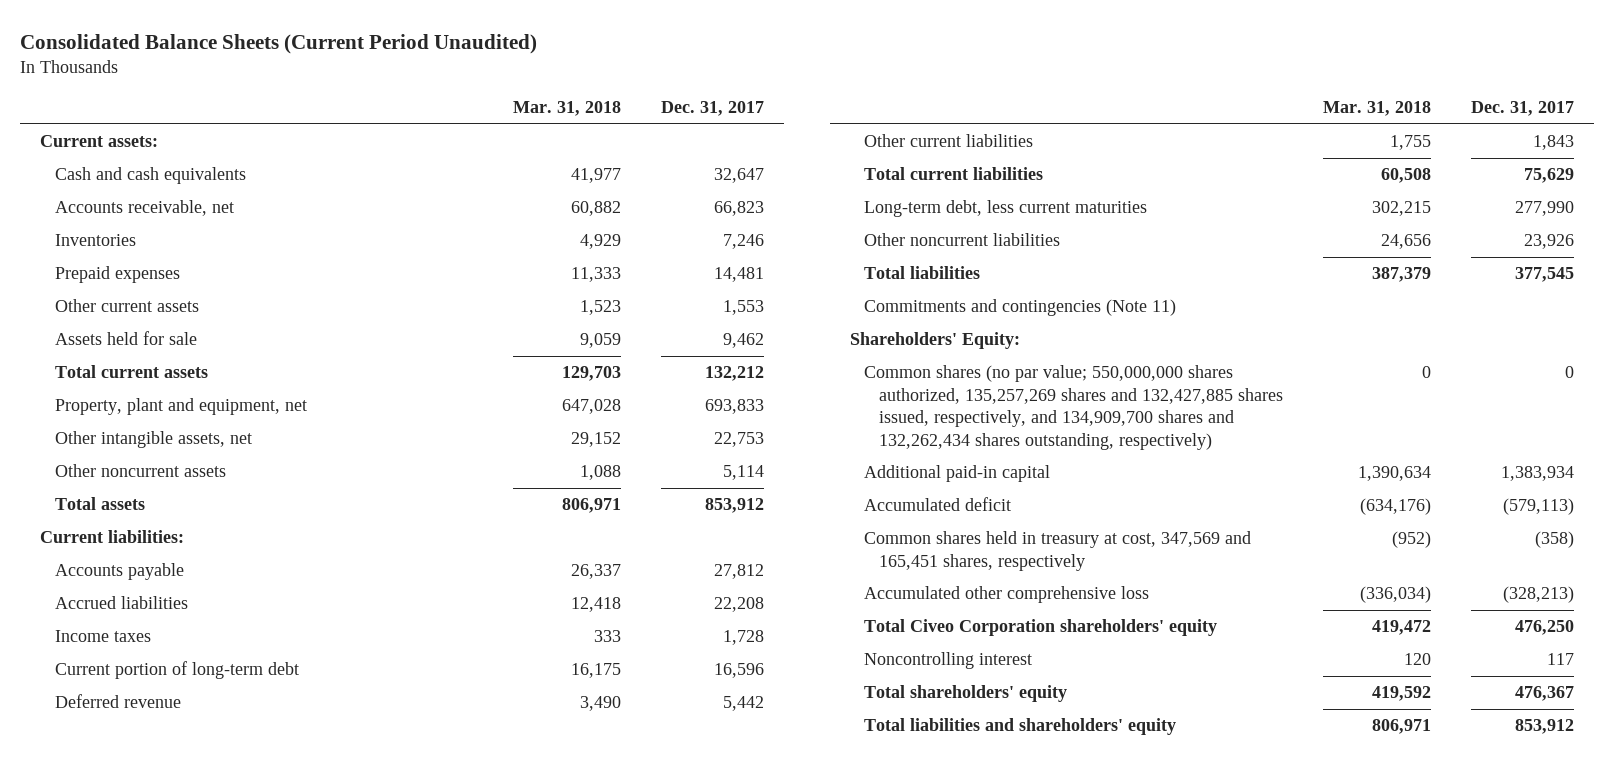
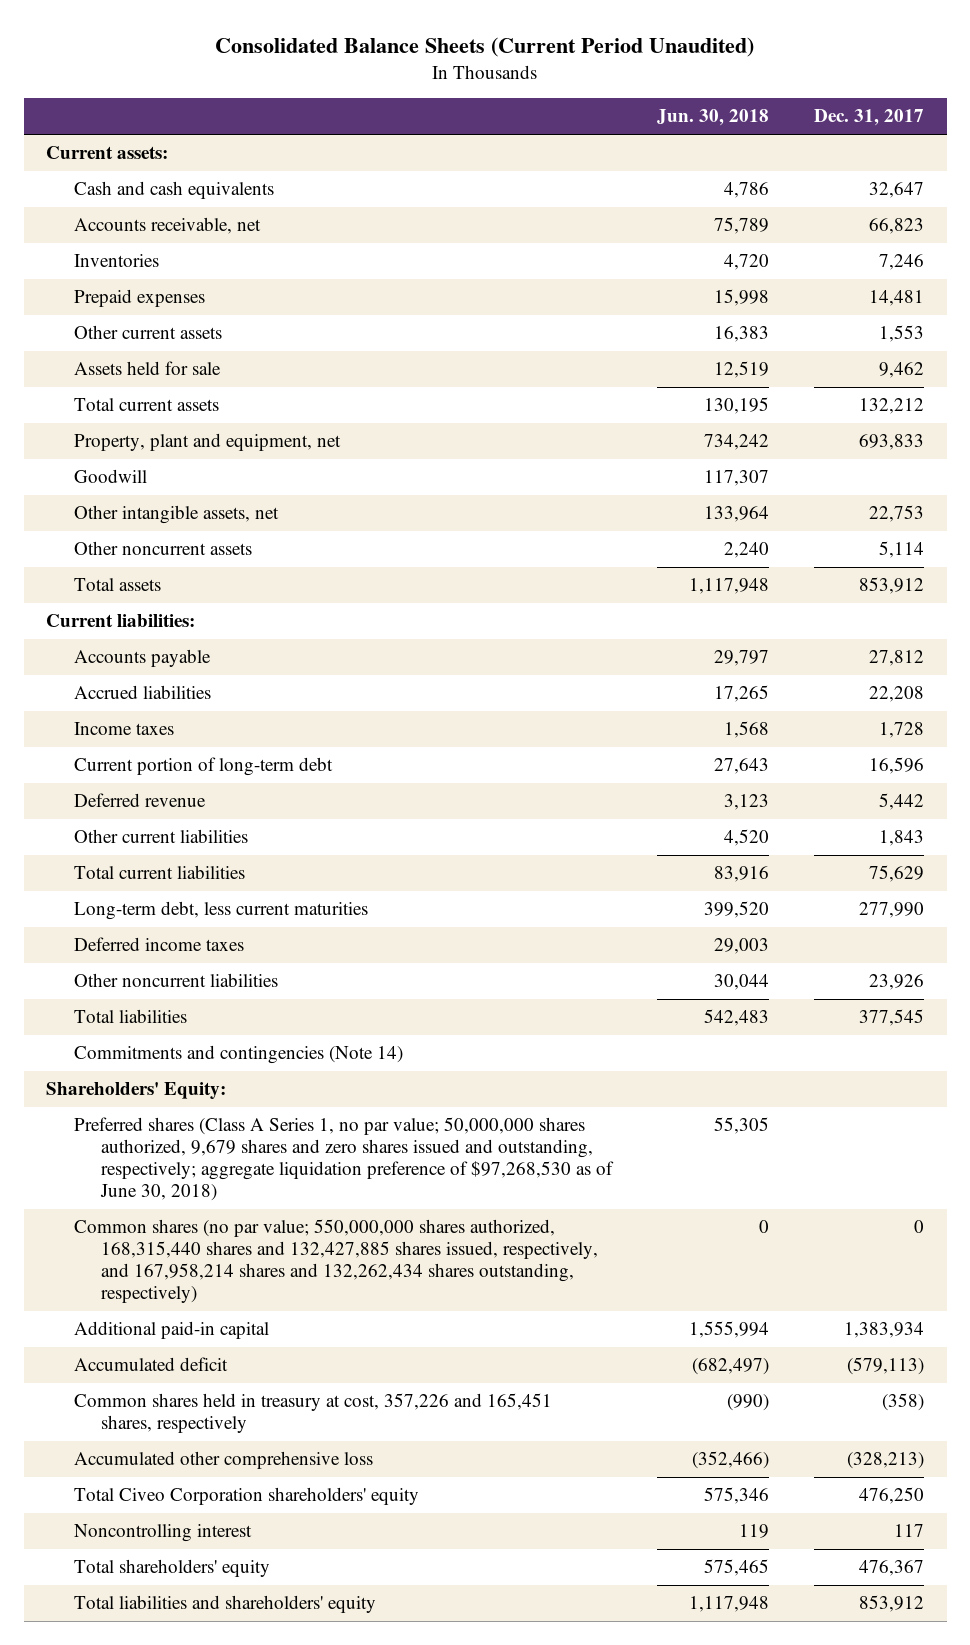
- | Mar. 31, 2018 | Dec. 31, 2017
+ | Jun. 30, 2018 | Dec. 31, 2017
+ Goodwill | 117,307 |
+ Deferred income taxes | 29,003 |
- Commitments and contingencies (Note 11)
+ Commitments and contingencies (Note 14)
- Common shares (no par value; 550,000,000 shares authorized, 135,257,269 shares and 132,427,885 shares issued, respectively, and 134,909,700 shares and 132,262,434 shares outstanding, respectively) | 0 | 0
+ Preferred shares (Class A Series 1, no par value; 50,000,000 shares authorized, 9,679 shares and zero shares issued and outstanding, respectively; aggregate liquidation preference of $97,268,530 as of June 30, 2018) | 55,305 |
+ Common shares (no par value; 550,000,000 shares authorized, 168,315,440 shares and 132,427,885 shares issued, respectively, and 167,958,214 shares and 132,262,434 shares outstanding, respectively) | 0 | 0
- Common shares held in treasury at cost, 347,569 and 165,451 shares, respectively | (952) | (358)
+ Common shares held in treasury at cost, 357,226 and 165,451 shares, respectively | (990) | (358)

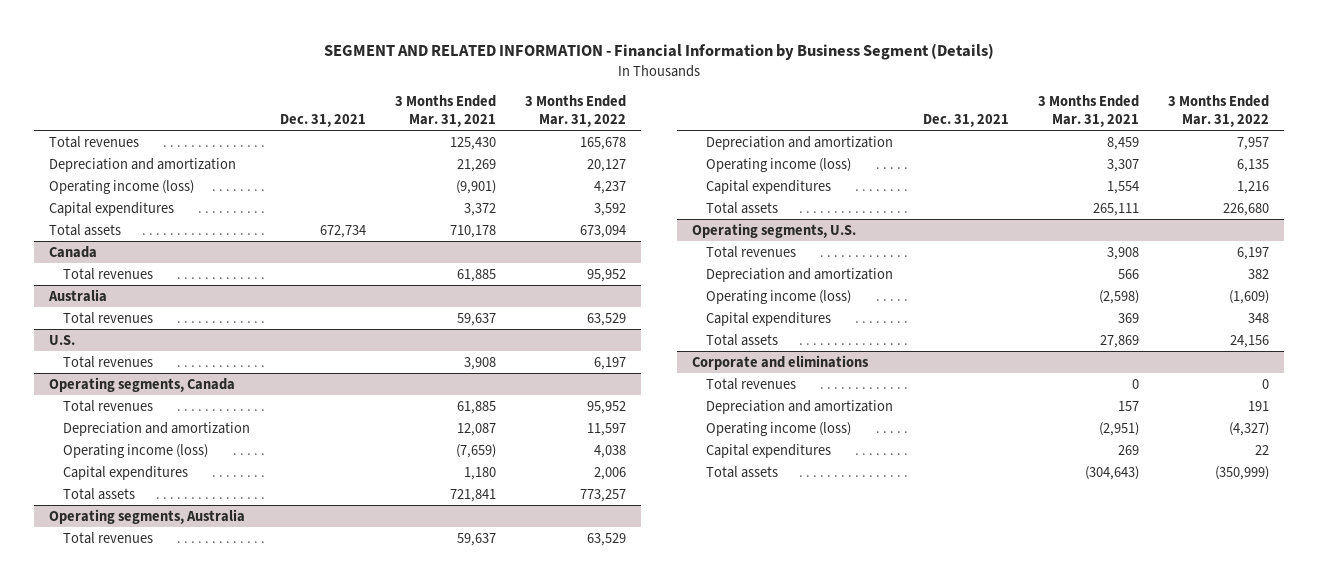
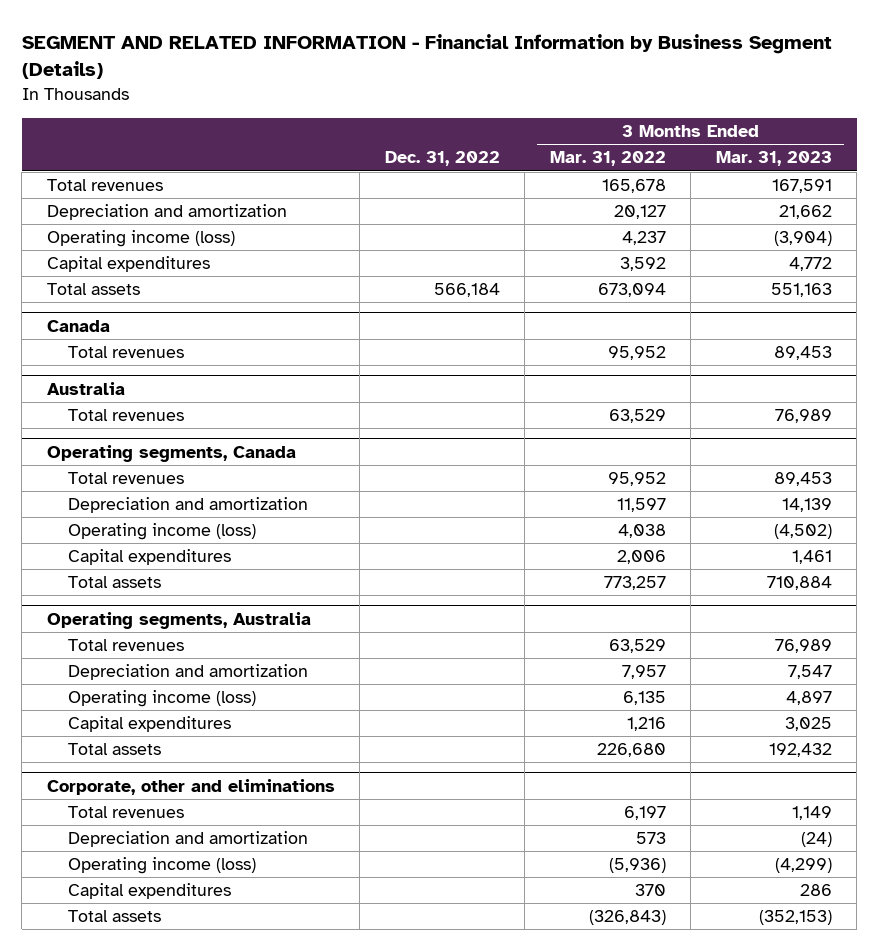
- | Dec. 31, 2021 | 3 Months Ended Mar. 31, 2021 | 3 Months Ended Mar. 31, 2022
+ | Dec. 31, 2022 | 3 Months Ended Mar. 31, 2022 | 3 Months Ended Mar. 31, 2023
- U.S.
- Total revenues | | 3,908 | 6,197
- Operating segments, U.S.
+ Corporate, other and eliminations
- Depreciation and amortization | | 566 | 382
- Operating income (loss) | | (2,598) | (1,609)
- Capital expenditures | | 369 | 348
- Total assets | | 27,869 | 24,156
- Corporate and eliminations
- Total revenues | | 0 | 0
- Depreciation and amortization | | 157 | 191
- Operating income (loss) | | (2,951) | (4,327)
- Capital expenditures | | 269 | 22
- Total assets | | (304,643) | (350,999)
+ Depreciation and amortization | | 573 | (24)
+ Operating income (loss) | | (5,936) | (4,299)
+ Capital expenditures | | 370 | 286
+ Total assets | | (326,843) | (352,153)

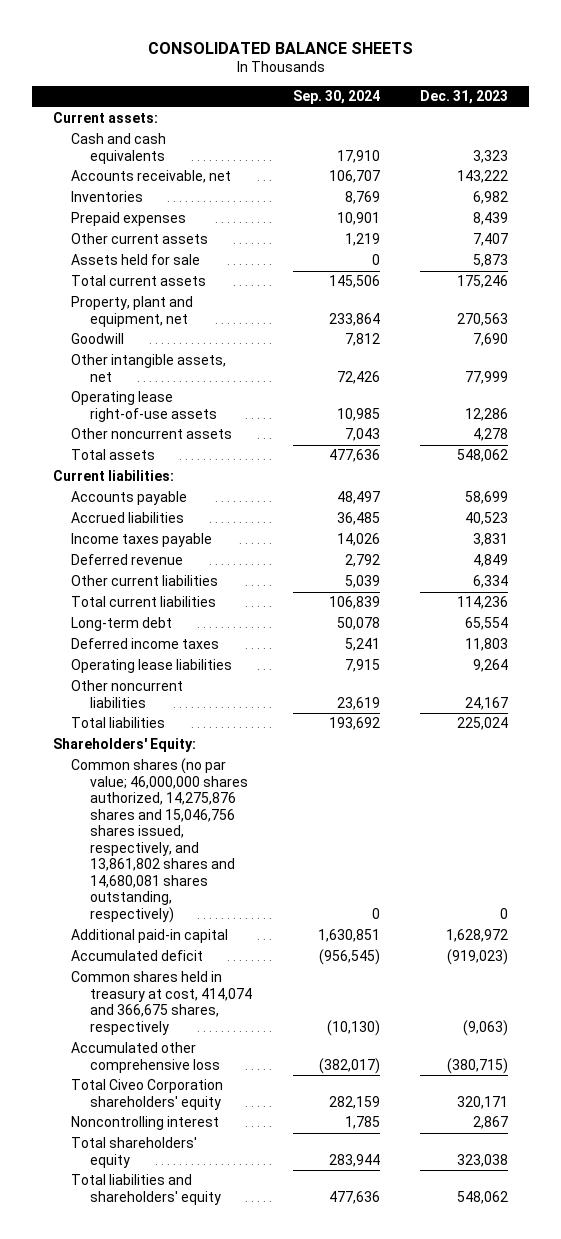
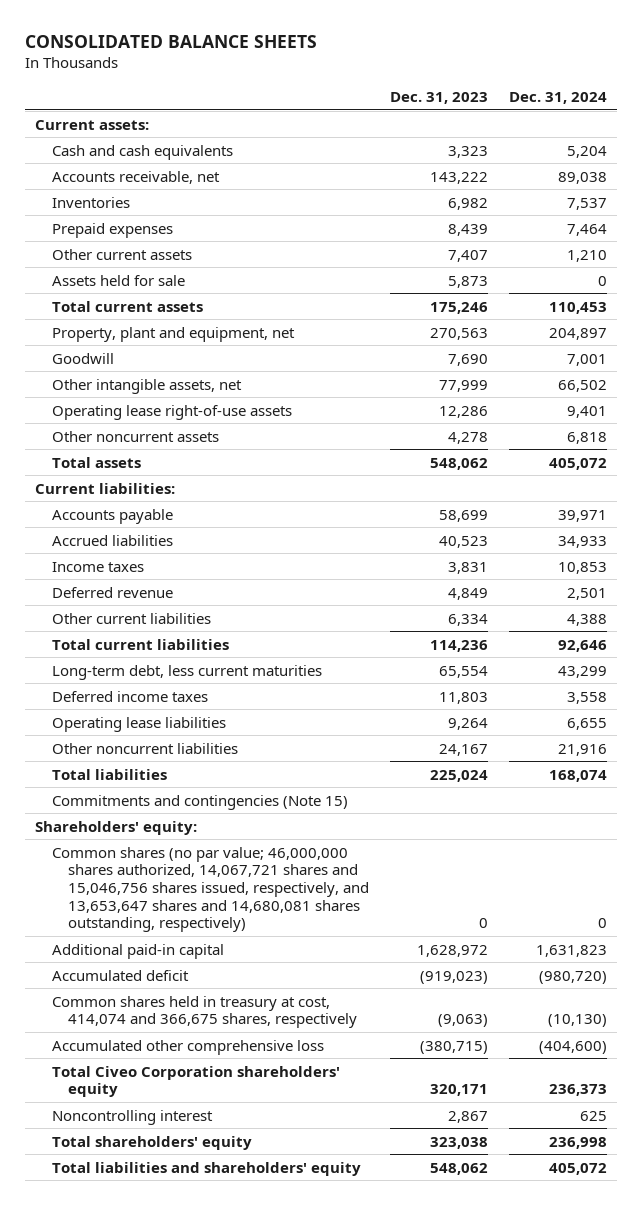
- | Sep. 30, 2024 | Dec. 31, 2023
+ | Dec. 31, 2023 | Dec. 31, 2024
- Income taxes payable | 14,026 | 3,831
+ Income taxes | 3,831 | 10,853
- Long-term debt | 50,078 | 65,554
+ Long-term debt, less current maturities | 65,554 | 43,299
- Shareholders' Equity:
- Common shares (no par value; 46,000,000 shares authorized, 14,275,876 shares and 15,046,756 shares issued, respectively, and 13,861,802 shares and 14,680,081 shares outstanding, respectively) | 0 | 0
+ Commitments and contingencies (Note 15)
+ Shareholders' equity:
+ Common shares (no par value; 46,000,000 shares authorized, 14,067,721 shares and 15,046,756 shares issued, respectively, and 13,653,647 shares and 14,680,081 shares outstanding, respectively) | 0 | 0

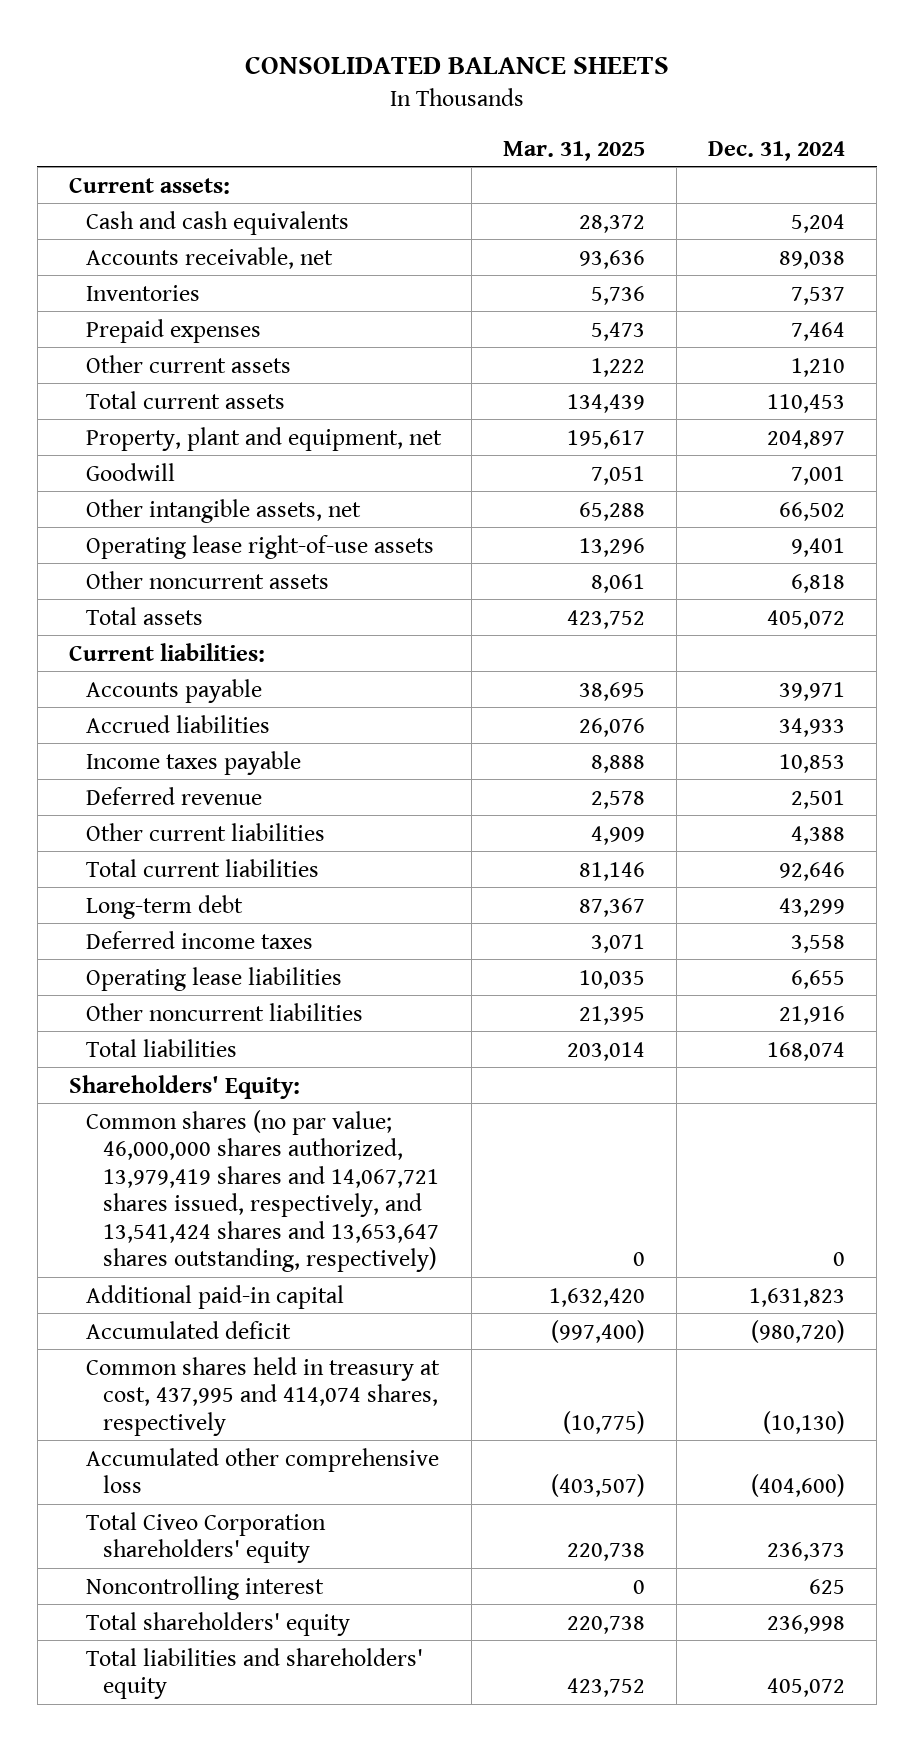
- | Dec. 31, 2023 | Dec. 31, 2024
+ | Mar. 31, 2025 | Dec. 31, 2024
- Assets held for sale | 5,873 | 0
- Income taxes | 3,831 | 10,853
+ Income taxes payable | 8,888 | 10,853
- Long-term debt, less current maturities | 65,554 | 43,299
+ Long-term debt | 87,367 | 43,299
- Commitments and contingencies (Note 15)
- Shareholders' equity:
- Common shares (no par value; 46,000,000 shares authorized, 14,067,721 shares and 15,046,756 shares issued, respectively, and 13,653,647 shares and 14,680,081 shares outstanding, respectively) | 0 | 0
+ Shareholders' Equity:
+ Common shares (no par value; 46,000,000 shares authorized, 13,979,419 shares and 14,067,721 shares issued, respectively, and 13,541,424 shares and 13,653,647 shares outstanding, respectively) | 0 | 0
- Common shares held in treasury at cost, 414,074 and 366,675 shares, respectively | (9,063) | (10,130)
+ Common shares held in treasury at cost, 437,995 and 414,074 shares, respectively | (10,775) | (10,130)

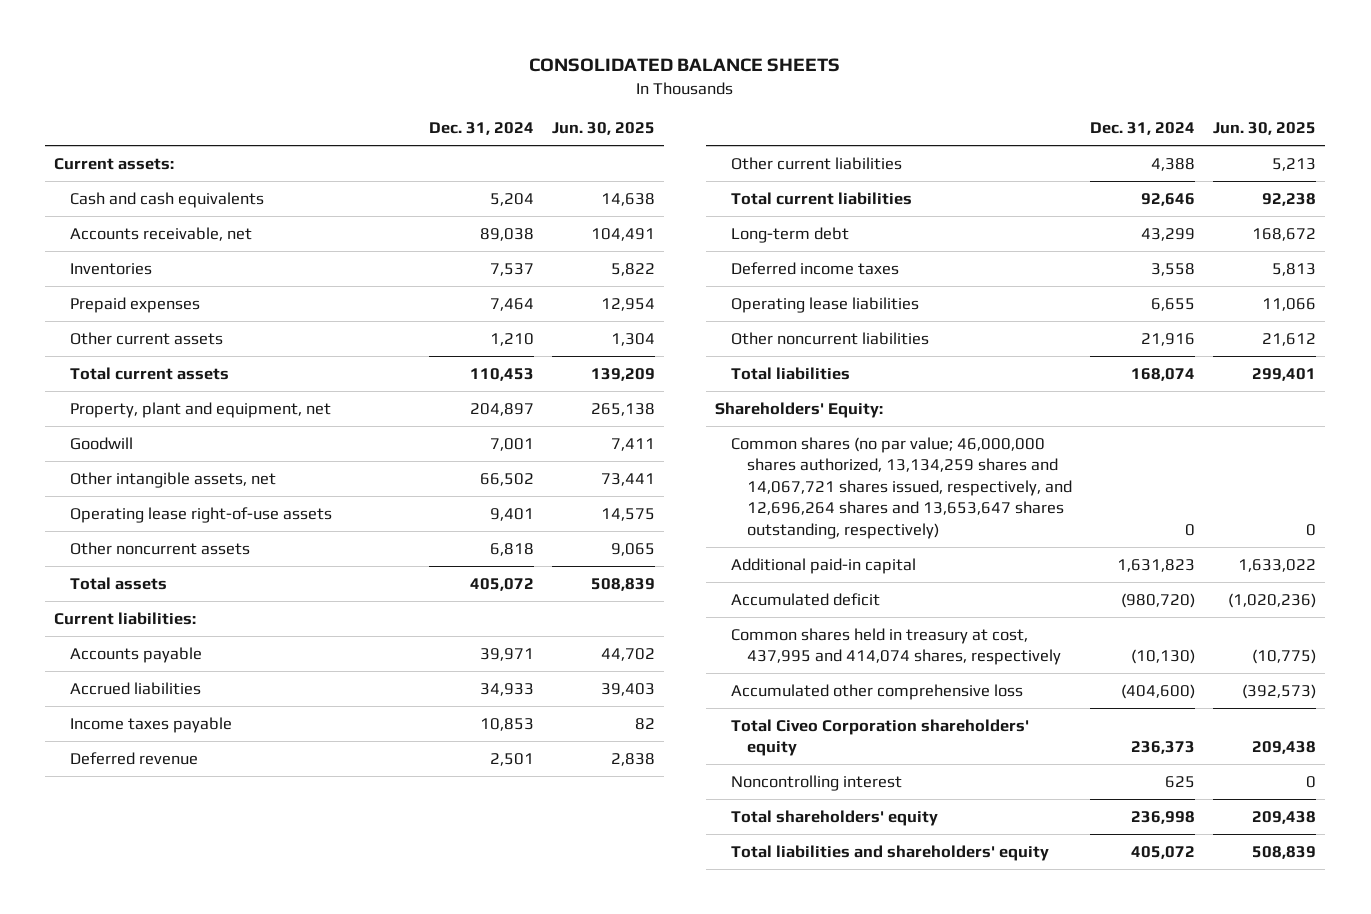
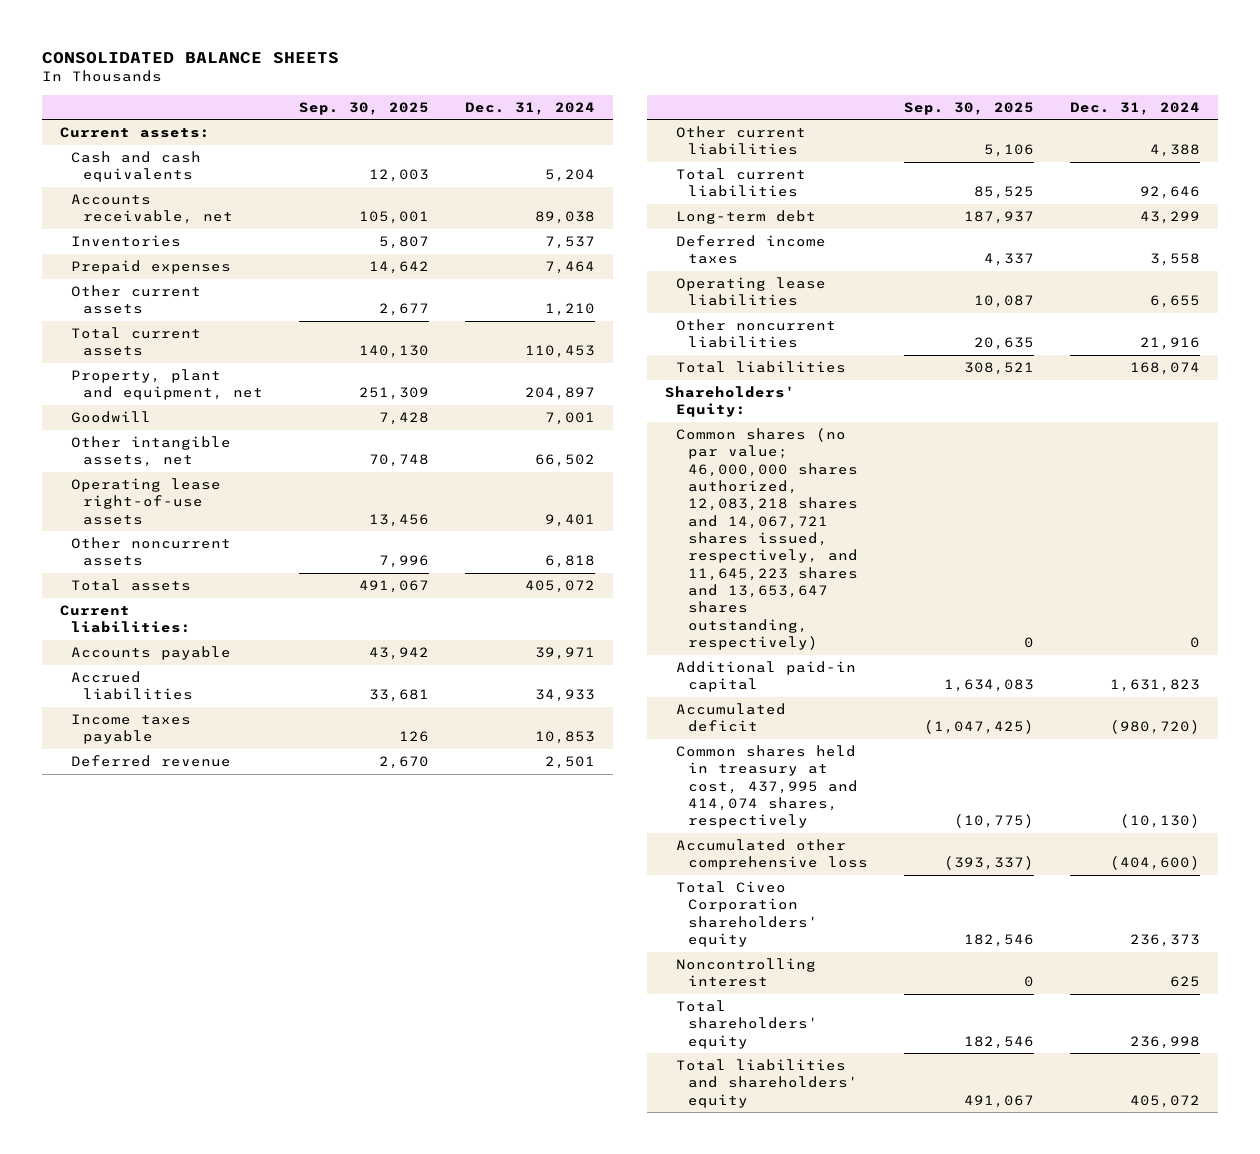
- | Dec. 31, 2024 | Jun. 30, 2025
+ | Sep. 30, 2025 | Dec. 31, 2024
- Common shares (no par value; 46,000,000 shares authorized, 13,134,259 shares and 14,067,721 shares issued, respectively, and 12,696,264 shares and 13,653,647 shares outstanding, respectively) | 0 | 0
+ Common shares (no par value; 46,000,000 shares authorized, 12,083,218 shares and 14,067,721 shares issued, respectively, and 11,645,223 shares and 13,653,647 shares outstanding, respectively) | 0 | 0

